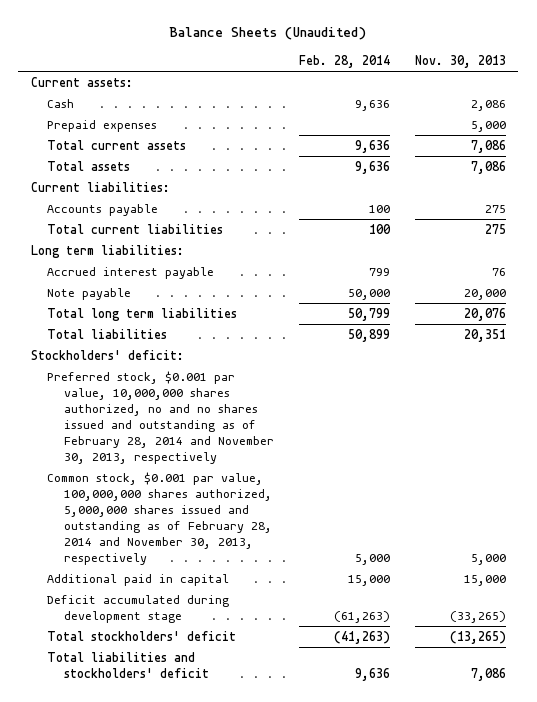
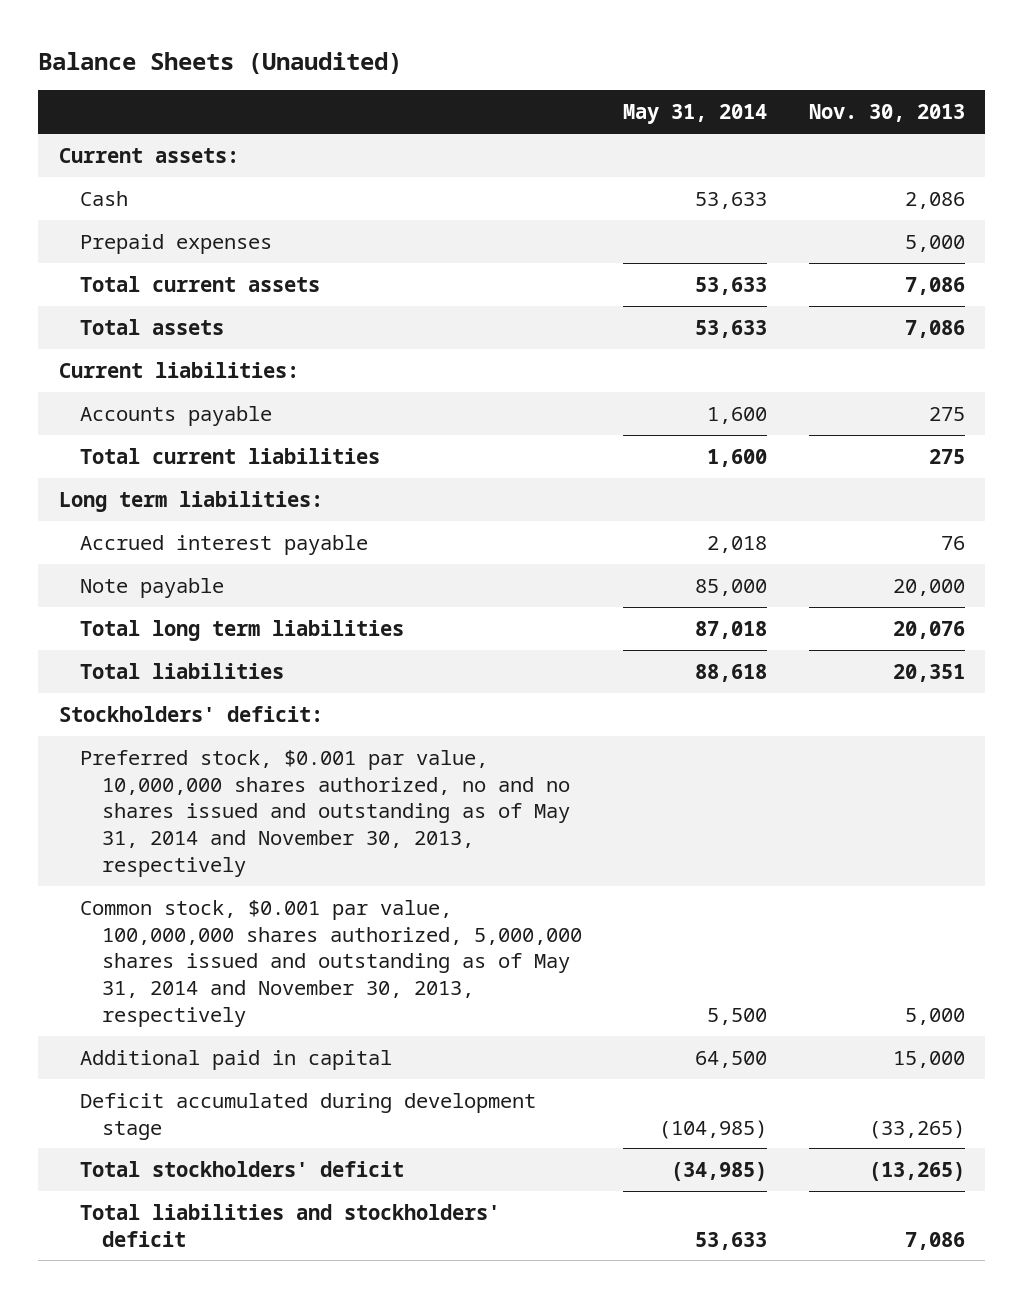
- | Feb. 28, 2014 | Nov. 30, 2013
+ | May 31, 2014 | Nov. 30, 2013
- Preferred stock, $0.001 par value, 10,000,000 shares authorized, no and no shares issued and outstanding as of February 28, 2014 and November 30, 2013, respectively
- Common stock, $0.001 par value, 100,000,000 shares authorized, 5,000,000 shares issued and outstanding as of February 28, 2014 and November 30, 2013, respectively | 5,000 | 5,000
+ Preferred stock, $0.001 par value, 10,000,000 shares authorized, no and no shares issued and outstanding as of May 31, 2014 and November 30, 2013, respectively
+ Common stock, $0.001 par value, 100,000,000 shares authorized, 5,000,000 shares issued and outstanding as of May 31, 2014 and November 30, 2013, respectively | 5,500 | 5,000

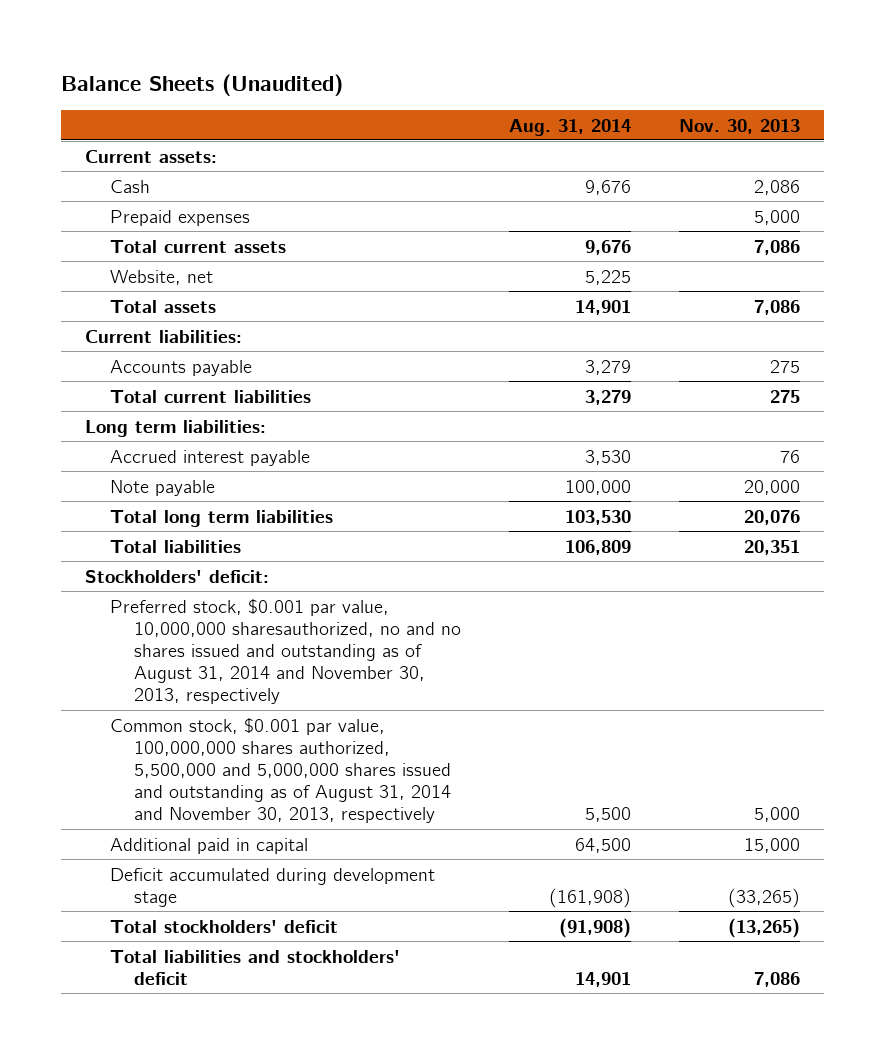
- | May 31, 2014 | Nov. 30, 2013
+ | Aug. 31, 2014 | Nov. 30, 2013
+ Website, net | 5,225 |
- Preferred stock, $0.001 par value, 10,000,000 shares authorized, no and no shares issued and outstanding as of May 31, 2014 and November 30, 2013, respectively
- Common stock, $0.001 par value, 100,000,000 shares authorized, 5,000,000 shares issued and outstanding as of May 31, 2014 and November 30, 2013, respectively | 5,500 | 5,000
+ Preferred stock, $0.001 par value, 10,000,000 sharesauthorized, no and no shares issued and outstanding as of August 31, 2014 and November 30, 2013, respectively
+ Common stock, $0.001 par value, 100,000,000 shares authorized, 5,500,000 and 5,000,000 shares issued and outstanding as of August 31, 2014 and November 30, 2013, respectively | 5,500 | 5,000

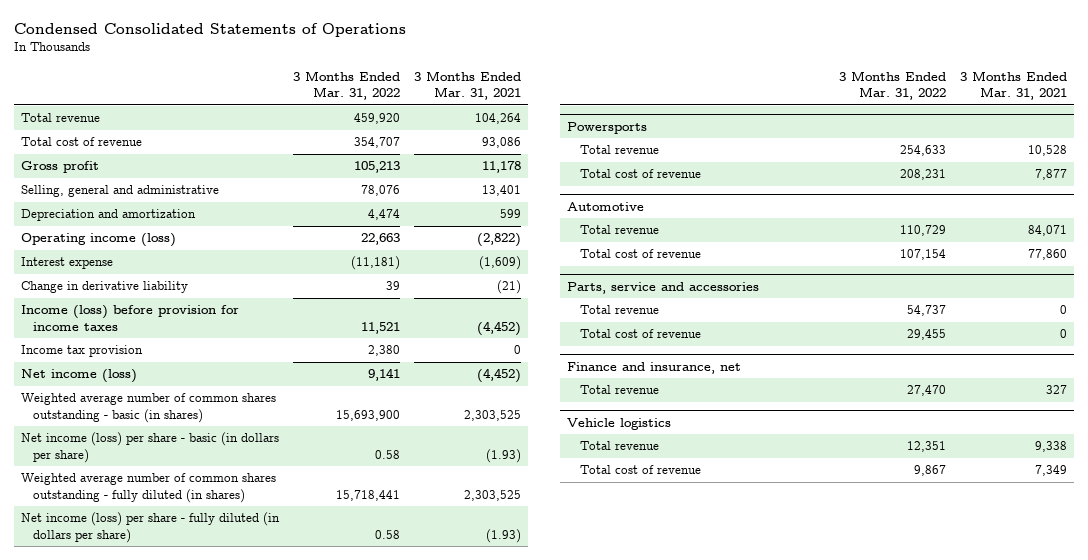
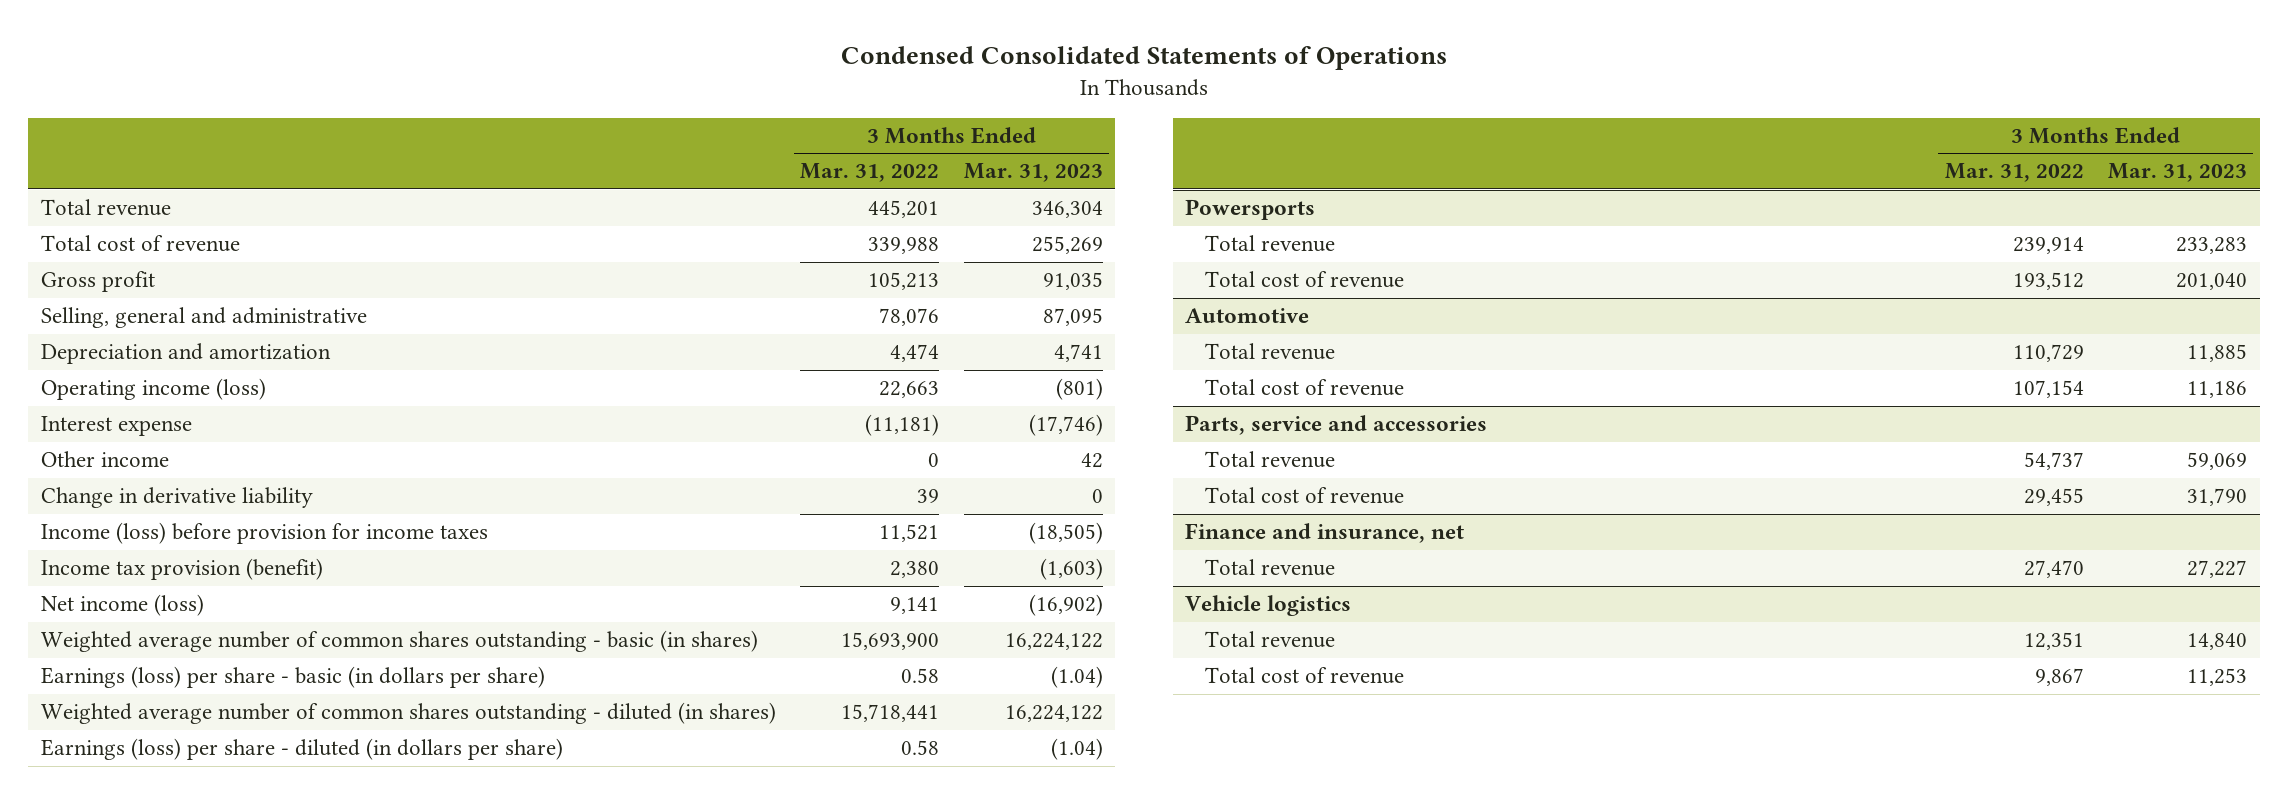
- | 3 Months Ended Mar. 31, 2022 | 3 Months Ended Mar. 31, 2021
+ | 3 Months Ended Mar. 31, 2022 | 3 Months Ended Mar. 31, 2023
- Total revenue | 459,920 | 104,264
- Total cost of revenue | 354,707 | 93,086
+ Total revenue | 445,201 | 346,304
+ Total cost of revenue | 339,988 | 255,269
+ Other income | 0 | 42
- Income tax provision | 2,380 | 0
+ Income tax provision (benefit) | 2,380 | (1,603)
- Net income (loss) per share - basic (in dollars per share) | 0.58 | (1.93)
- Weighted average number of common shares outstanding - fully diluted (in shares) | 15,718,441 | 2,303,525
- Net income (loss) per share - fully diluted (in dollars per share) | 0.58 | (1.93)
+ Earnings (loss) per share - basic (in dollars per share) | 0.58 | (1.04)
+ Weighted average number of common shares outstanding - diluted (in shares) | 15,718,441 | 16,224,122
+ Earnings (loss) per share - diluted (in dollars per share) | 0.58 | (1.04)
@ Powersports
- Total revenue | 254,633 | 10,528
- Total cost of revenue | 208,231 | 7,877
+ Total revenue | 239,914 | 233,283
+ Total cost of revenue | 193,512 | 201,040

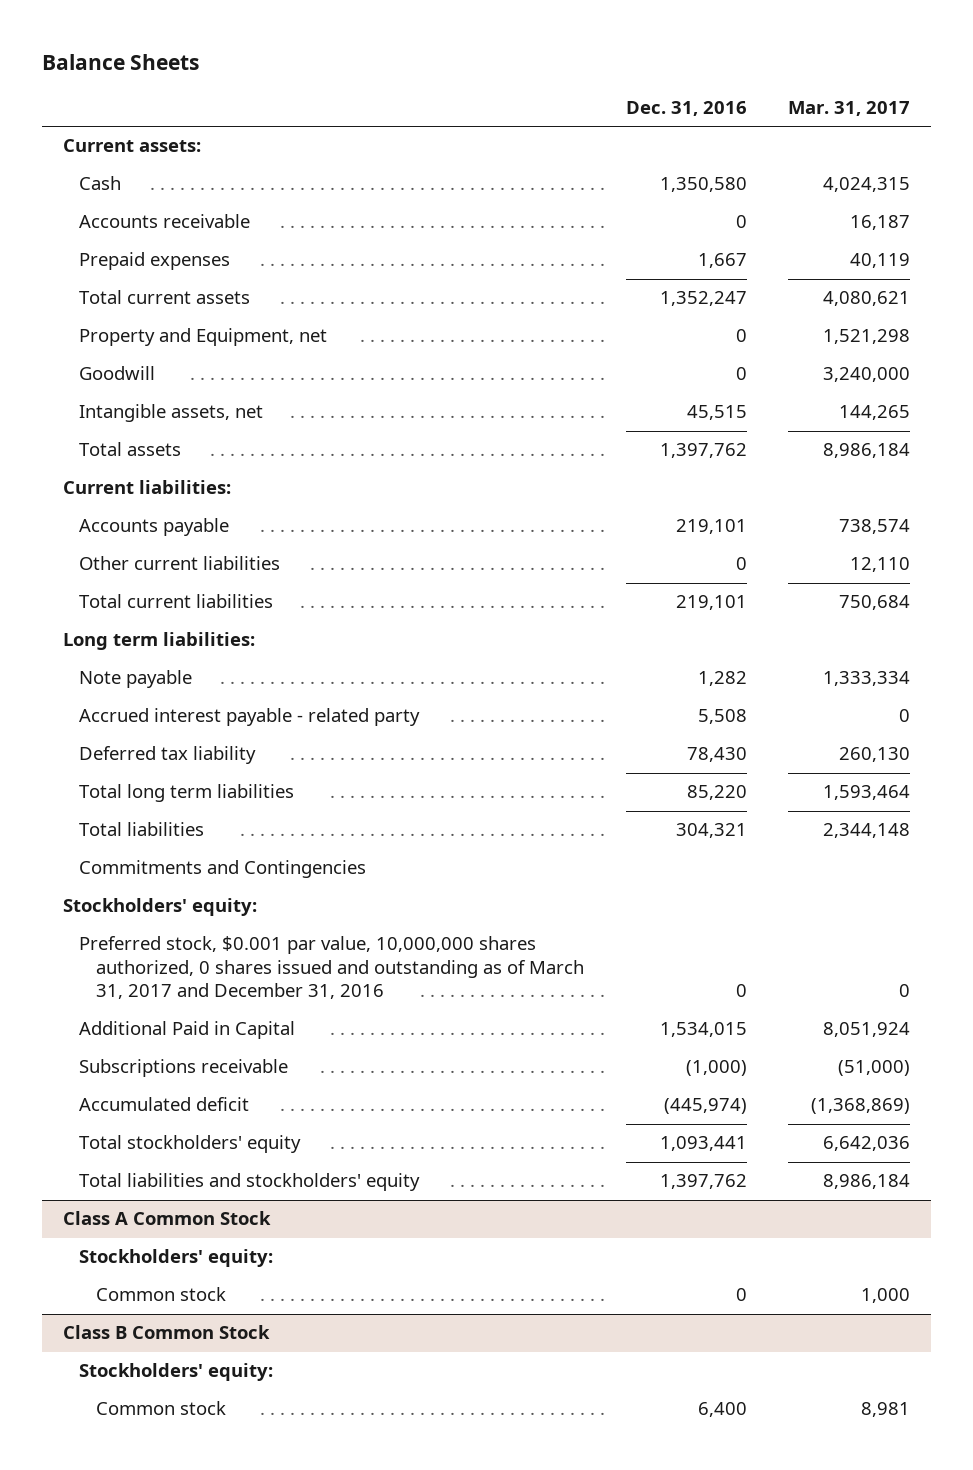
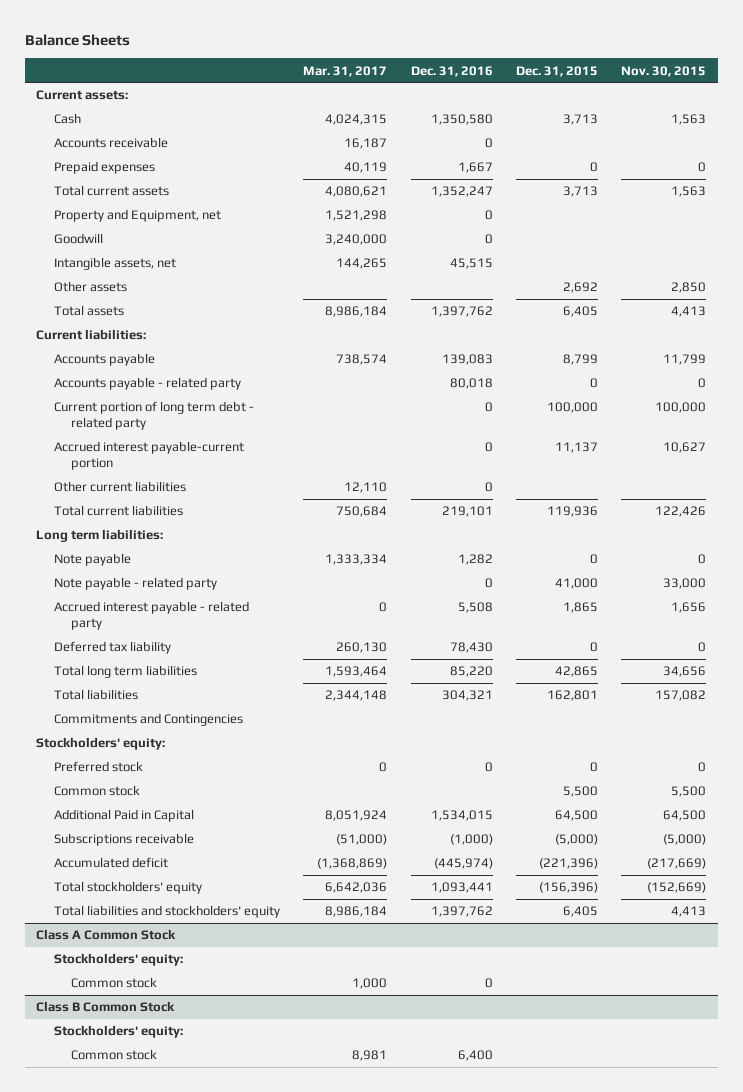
- | Dec. 31, 2016 | Mar. 31, 2017
+ | Mar. 31, 2017 | Dec. 31, 2016 | Dec. 31, 2015 | Nov. 30, 2015
+ Other assets | | | 2,692 | 2,850
- Accounts payable | 219,101 | 738,574
+ Accounts payable | 738,574 | 139,083 | 8,799 | 11,799
+ Accounts payable - related party | | 80,018 | 0 | 0
+ Current portion of long term debt - related party | | 0 | 100,000 | 100,000
+ Accrued interest payable-current portion | | 0 | 11,137 | 10,627
+ Note payable - related party | | 0 | 41,000 | 33,000
- Preferred stock, $0.001 par value, 10,000,000 shares authorized, 0 shares issued and outstanding as of March 31, 2017 and December 31, 2016 | 0 | 0
+ Preferred stock | 0 | 0 | 0 | 0
+ Common stock | | | 5,500 | 5,500

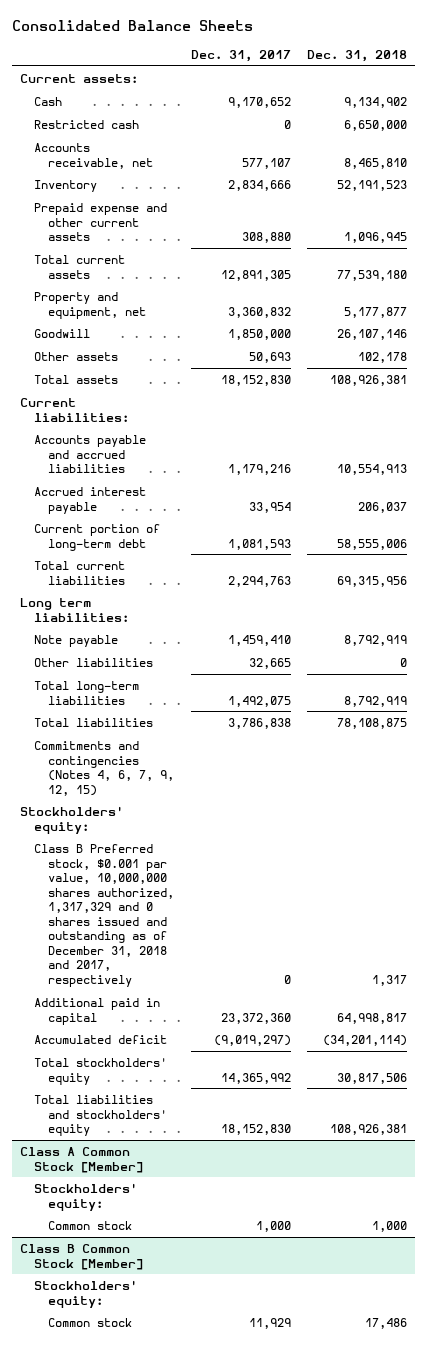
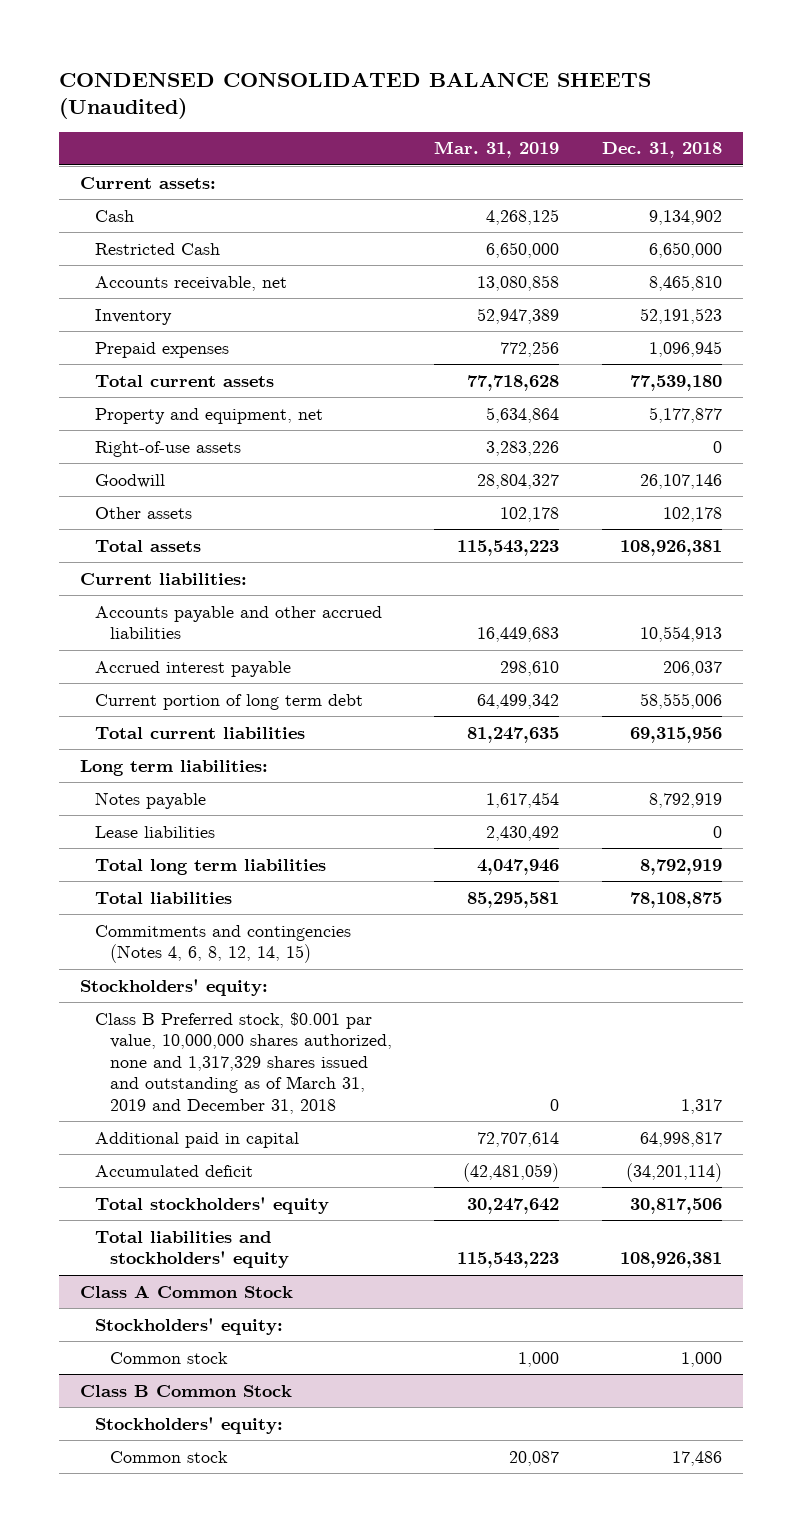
- Consolidated Balance Sheets
+ CONDENSED CONSOLIDATED BALANCE SHEETS (Unaudited)
- | Dec. 31, 2017 | Dec. 31, 2018
+ | Mar. 31, 2019 | Dec. 31, 2018
- Restricted cash | 0 | 6,650,000
+ Restricted Cash | 6,650,000 | 6,650,000
- Prepaid expense and other current assets | 308,880 | 1,096,945
+ Prepaid expenses | 772,256 | 1,096,945
+ Right-of-use assets | 3,283,226 | 0
- Accounts payable and accrued liabilities | 1,179,216 | 10,554,913
+ Accounts payable and other accrued liabilities | 16,449,683 | 10,554,913
- Current portion of long-term debt | 1,081,593 | 58,555,006
+ Current portion of long term debt | 64,499,342 | 58,555,006
- Note payable | 1,459,410 | 8,792,919
- Other liabilities | 32,665 | 0
- Total long-term liabilities | 1,492,075 | 8,792,919
+ Notes payable | 1,617,454 | 8,792,919
+ Lease liabilities | 2,430,492 | 0
+ Total long term liabilities | 4,047,946 | 8,792,919
- Commitments and contingencies (Notes 4, 6, 7, 9, 12, 15)
+ Commitments and contingencies (Notes 4, 6, 8, 12, 14, 15)
- Class B Preferred stock, $0.001 par value, 10,000,000 shares authorized, 1,317,329 and 0 shares issued and outstanding as of December 31, 2018 and 2017, respectively | 0 | 1,317
+ Class B Preferred stock, $0.001 par value, 10,000,000 shares authorized, none and 1,317,329 shares issued and outstanding as of March 31, 2019 and December 31, 2018 | 0 | 1,317
- Class A Common Stock [Member]
+ Class A Common Stock
- Class B Common Stock [Member]
+ Class B Common Stock

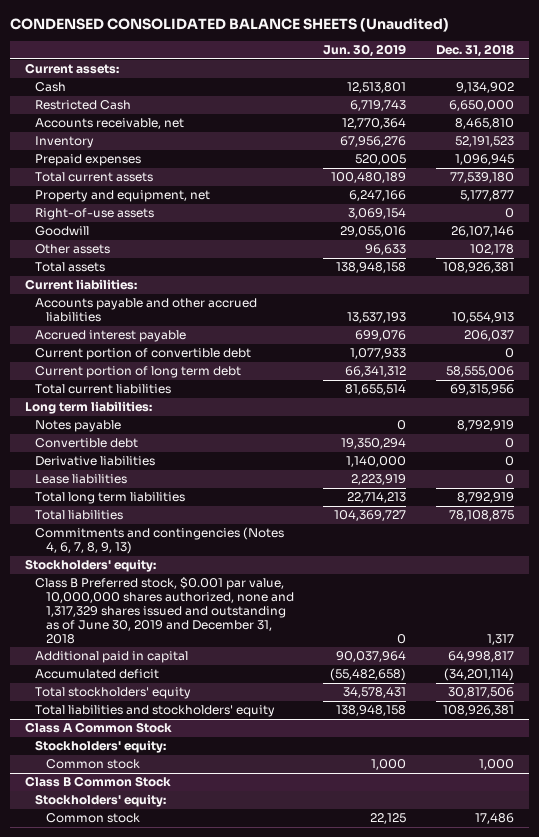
- | Mar. 31, 2019 | Dec. 31, 2018
+ | Jun. 30, 2019 | Dec. 31, 2018
+ Current portion of convertible debt | 1,077,933 | 0
+ Convertible debt | 19,350,294 | 0
+ Derivative liabilities | 1,140,000 | 0
- Commitments and contingencies (Notes 4, 6, 8, 12, 14, 15)
+ Commitments and contingencies (Notes 4, 6, 7, 8, 9, 13)
- Class B Preferred stock, $0.001 par value, 10,000,000 shares authorized, none and 1,317,329 shares issued and outstanding as of March 31, 2019 and December 31, 2018 | 0 | 1,317
+ Class B Preferred stock, $0.001 par value, 10,000,000 shares authorized, none and 1,317,329 shares issued and outstanding as of June 30, 2019 and December 31, 2018 | 0 | 1,317

